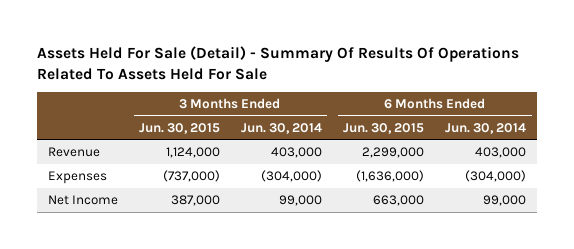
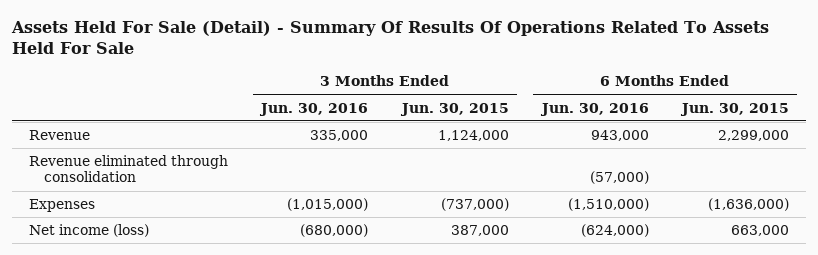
- | 3 Months Ended Jun. 30, 2015 | 3 Months Ended Jun. 30, 2014 | 6 Months Ended Jun. 30, 2015 | 6 Months Ended Jun. 30, 2014
+ | 3 Months Ended Jun. 30, 2016 | 3 Months Ended Jun. 30, 2015 | 6 Months Ended Jun. 30, 2016 | 6 Months Ended Jun. 30, 2015
+ Revenue eliminated through consolidation | | | (57,000) |
- Net Income | 387,000 | 99,000 | 663,000 | 99,000
+ Net income (loss) | (680,000) | 387,000 | (624,000) | 663,000

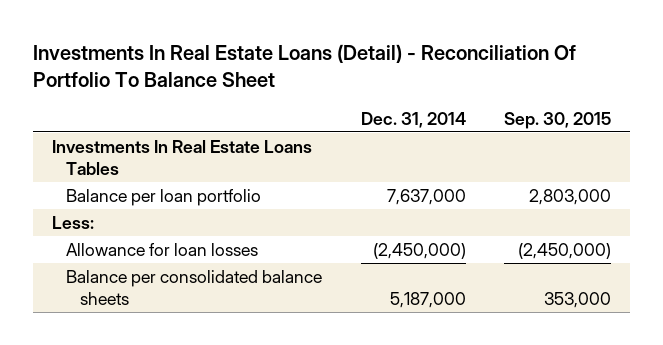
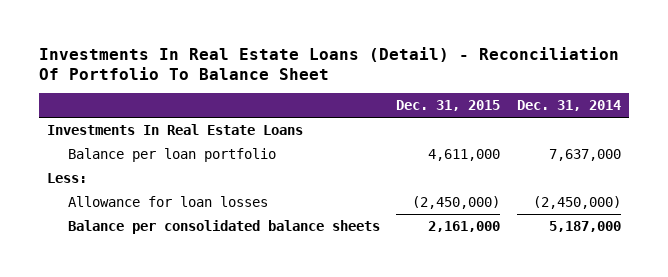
- | Dec. 31, 2014 | Sep. 30, 2015
+ | Dec. 31, 2015 | Dec. 31, 2014
- Investments In Real Estate Loans Tables
+ Investments In Real Estate Loans

